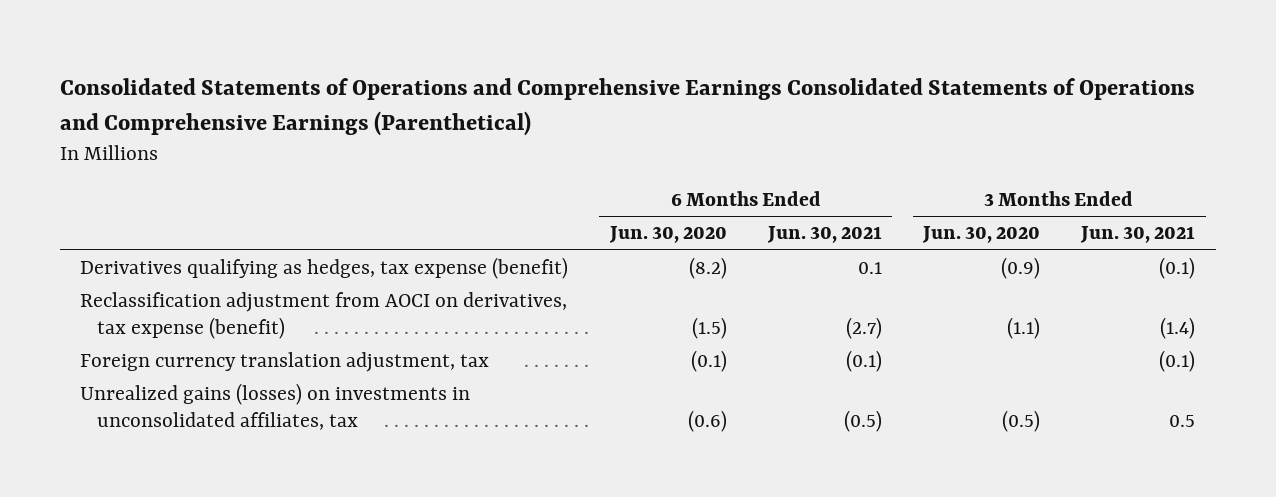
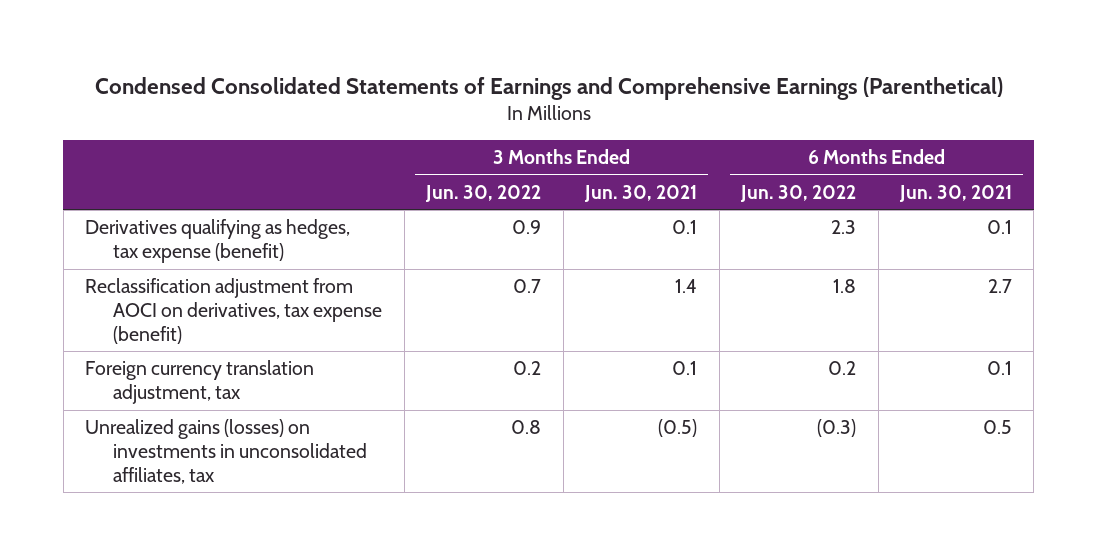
- Consolidated Statements of Operations and Comprehensive Earnings Consolidated Statements of Operations and Comprehensive Earnings (Parenthetical)
+ Condensed Consolidated Statements of Earnings and Comprehensive Earnings (Parenthetical)
- | 6 Months Ended Jun. 30, 2020 | 6 Months Ended Jun. 30, 2021 | 3 Months Ended Jun. 30, 2020 | 3 Months Ended Jun. 30, 2021
+ | 3 Months Ended Jun. 30, 2022 | 3 Months Ended Jun. 30, 2021 | 6 Months Ended Jun. 30, 2022 | 6 Months Ended Jun. 30, 2021
- Derivatives qualifying as hedges, tax expense (benefit) | (8.2) | 0.1 | (0.9) | (0.1)
- Reclassification adjustment from AOCI on derivatives, tax expense (benefit) | (1.5) | (2.7) | (1.1) | (1.4)
- Foreign currency translation adjustment, tax | (0.1) | (0.1) | | (0.1)
- Unrealized gains (losses) on investments in unconsolidated affiliates, tax | (0.6) | (0.5) | (0.5) | 0.5
+ Derivatives qualifying as hedges, tax expense (benefit) | 0.9 | 0.1 | 2.3 | 0.1
+ Reclassification adjustment from AOCI on derivatives, tax expense (benefit) | 0.7 | 1.4 | 1.8 | 2.7
+ Foreign currency translation adjustment, tax | 0.2 | 0.1 | 0.2 | 0.1
+ Unrealized gains (losses) on investments in unconsolidated affiliates, tax | 0.8 | (0.5) | (0.3) | 0.5

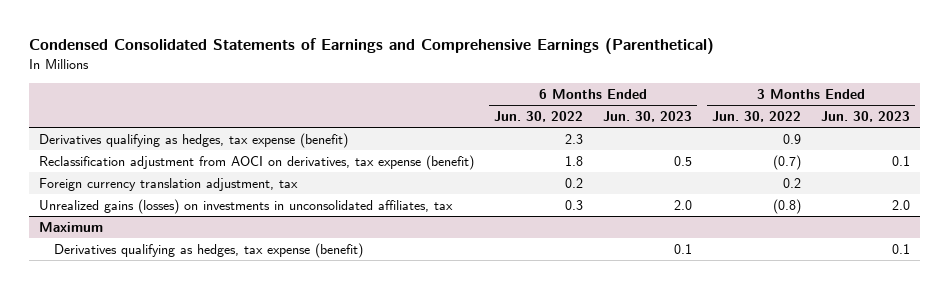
- | 3 Months Ended Jun. 30, 2022 | 3 Months Ended Jun. 30, 2021 | 6 Months Ended Jun. 30, 2022 | 6 Months Ended Jun. 30, 2021
+ | 6 Months Ended Jun. 30, 2022 | 6 Months Ended Jun. 30, 2023 | 3 Months Ended Jun. 30, 2022 | 3 Months Ended Jun. 30, 2023
- Reclassification adjustment from AOCI on derivatives, tax expense (benefit) | 0.7 | 1.4 | 1.8 | 2.7
+ Reclassification adjustment from AOCI on derivatives, tax expense (benefit) | 1.8 | 0.5 | (0.7) | 0.1
- Unrealized gains (losses) on investments in unconsolidated affiliates, tax | 0.8 | (0.5) | (0.3) | 0.5
+ Unrealized gains (losses) on investments in unconsolidated affiliates, tax | 0.3 | 2.0 | (0.8) | 2.0
+ Maximum
+ Derivatives qualifying as hedges, tax expense (benefit) | | 0.1 | | 0.1

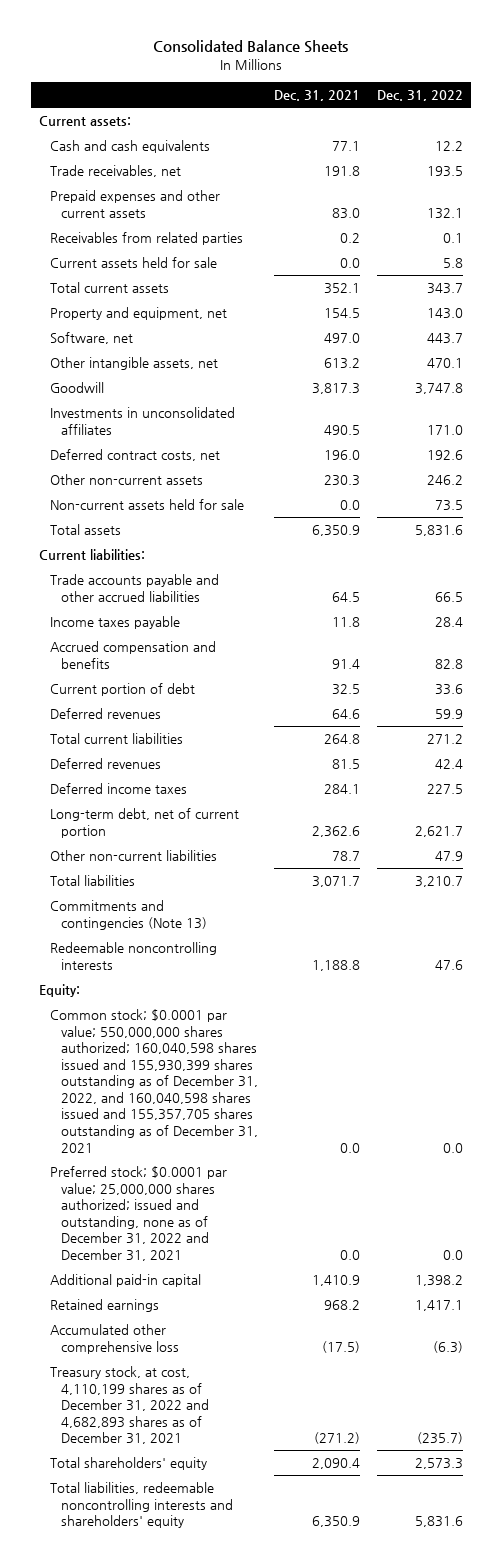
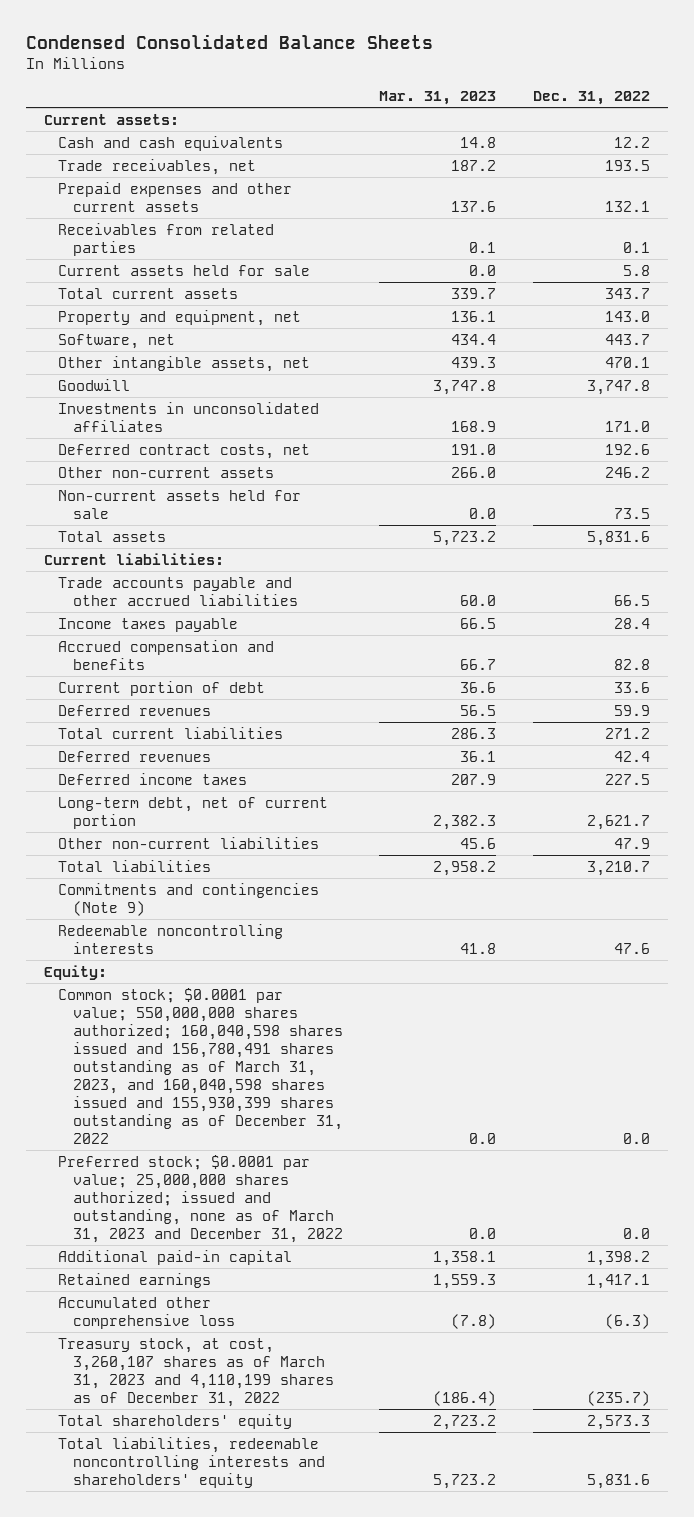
- Consolidated Balance Sheets
+ Condensed Consolidated Balance Sheets
- | Dec. 31, 2021 | Dec. 31, 2022
+ | Mar. 31, 2023 | Dec. 31, 2022
- Commitments and contingencies (Note 13)
+ Commitments and contingencies (Note 9)
- Common stock; $0.0001 par value; 550,000,000 shares authorized; 160,040,598 shares issued and 155,930,399 shares outstanding as of December 31, 2022, and 160,040,598 shares issued and 155,357,705 shares outstanding as of December 31, 2021 | 0.0 | 0.0
- Preferred stock; $0.0001 par value; 25,000,000 shares authorized; issued and outstanding, none as of December 31, 2022 and December 31, 2021 | 0.0 | 0.0
+ Common stock; $0.0001 par value; 550,000,000 shares authorized; 160,040,598 shares issued and 156,780,491 shares outstanding as of March 31, 2023, and 160,040,598 shares issued and 155,930,399 shares outstanding as of December 31, 2022 | 0.0 | 0.0
+ Preferred stock; $0.0001 par value; 25,000,000 shares authorized; issued and outstanding, none as of March 31, 2023 and December 31, 2022 | 0.0 | 0.0
- Treasury stock, at cost, 4,110,199 shares as of December 31, 2022 and 4,682,893 shares as of December 31, 2021 | (271.2) | (235.7)
+ Treasury stock, at cost, 3,260,107 shares as of March 31, 2023 and 4,110,199 shares as of December 31, 2022 | (186.4) | (235.7)

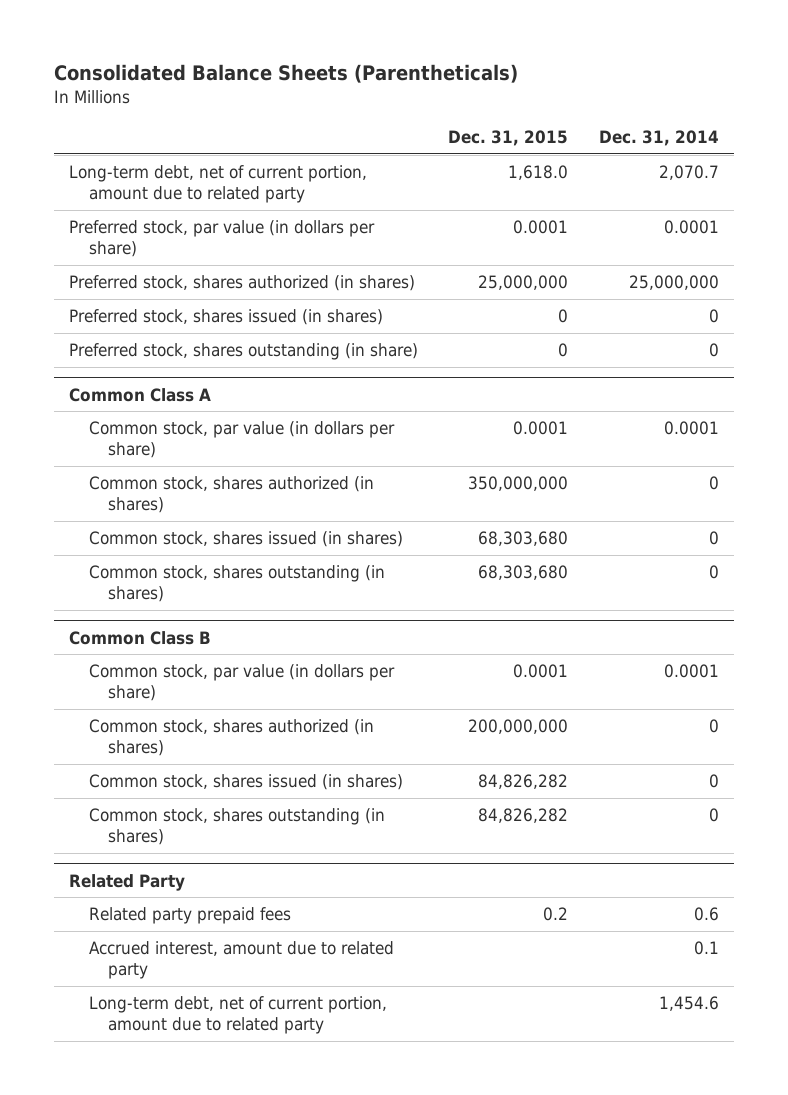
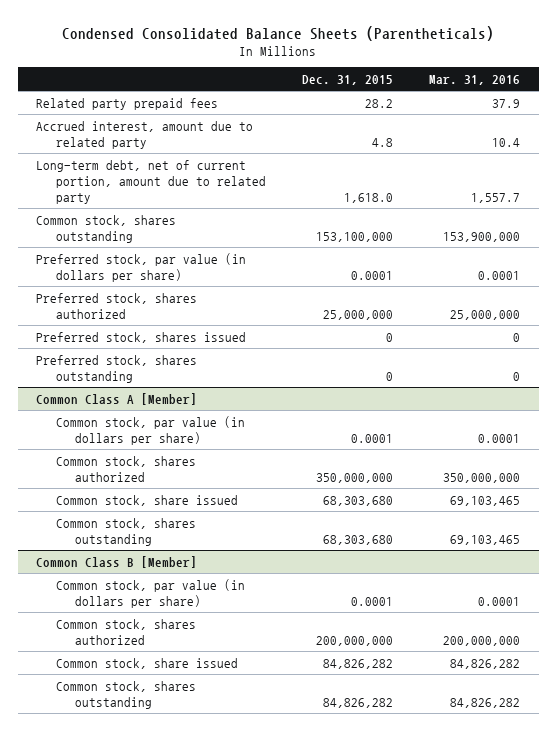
- Consolidated Balance Sheets (Parentheticals)
+ Condensed Consolidated Balance Sheets (Parentheticals)
- | Dec. 31, 2015 | Dec. 31, 2014
+ | Dec. 31, 2015 | Mar. 31, 2016
+ Related party prepaid fees | 28.2 | 37.9
+ Accrued interest, amount due to related party | 4.8 | 10.4
+ Common stock, shares outstanding | 153,100,000 | 153,900,000
- Preferred stock, shares authorized (in shares) | 25,000,000 | 25,000,000
- Preferred stock, shares issued (in shares) | 0 | 0
- Preferred stock, shares outstanding (in share) | 0 | 0
- Common Class A
+ Preferred stock, shares authorized | 25,000,000 | 25,000,000
+ Preferred stock, shares issued | 0 | 0
+ Preferred stock, shares outstanding | 0 | 0
+ Common Class A [Member]
- Common stock, shares authorized (in shares) | 350,000,000 | 0
- Common stock, shares issued (in shares) | 68,303,680 | 0
- Common stock, shares outstanding (in shares) | 68,303,680 | 0
- Common Class B
+ Common stock, shares authorized | 350,000,000 | 350,000,000
+ Common stock, share issued | 68,303,680 | 69,103,465
+ Common stock, shares outstanding | 68,303,680 | 69,103,465
+ Common Class B [Member]
- Common stock, shares authorized (in shares) | 200,000,000 | 0
- Common stock, shares issued (in shares) | 84,826,282 | 0
- Common stock, shares outstanding (in shares) | 84,826,282 | 0
- Related Party
- Related party prepaid fees | 0.2 | 0.6
- Accrued interest, amount due to related party | | 0.1
- Long-term debt, net of current portion, amount due to related party | | 1,454.6
+ Common stock, shares authorized | 200,000,000 | 200,000,000
+ Common stock, share issued | 84,826,282 | 84,826,282
+ Common stock, shares outstanding | 84,826,282 | 84,826,282

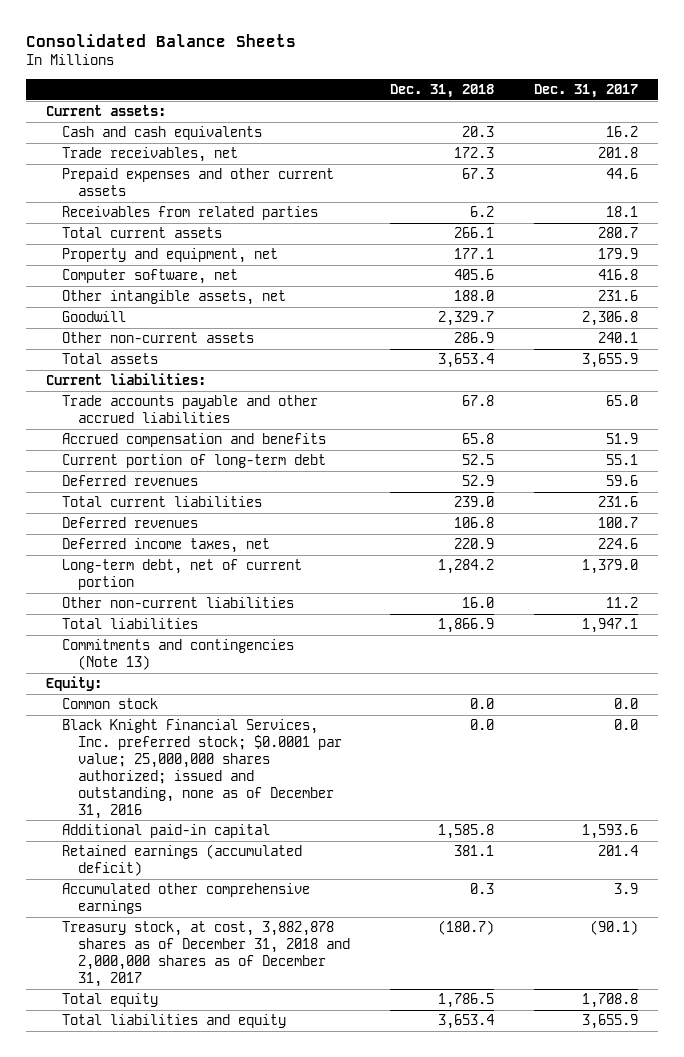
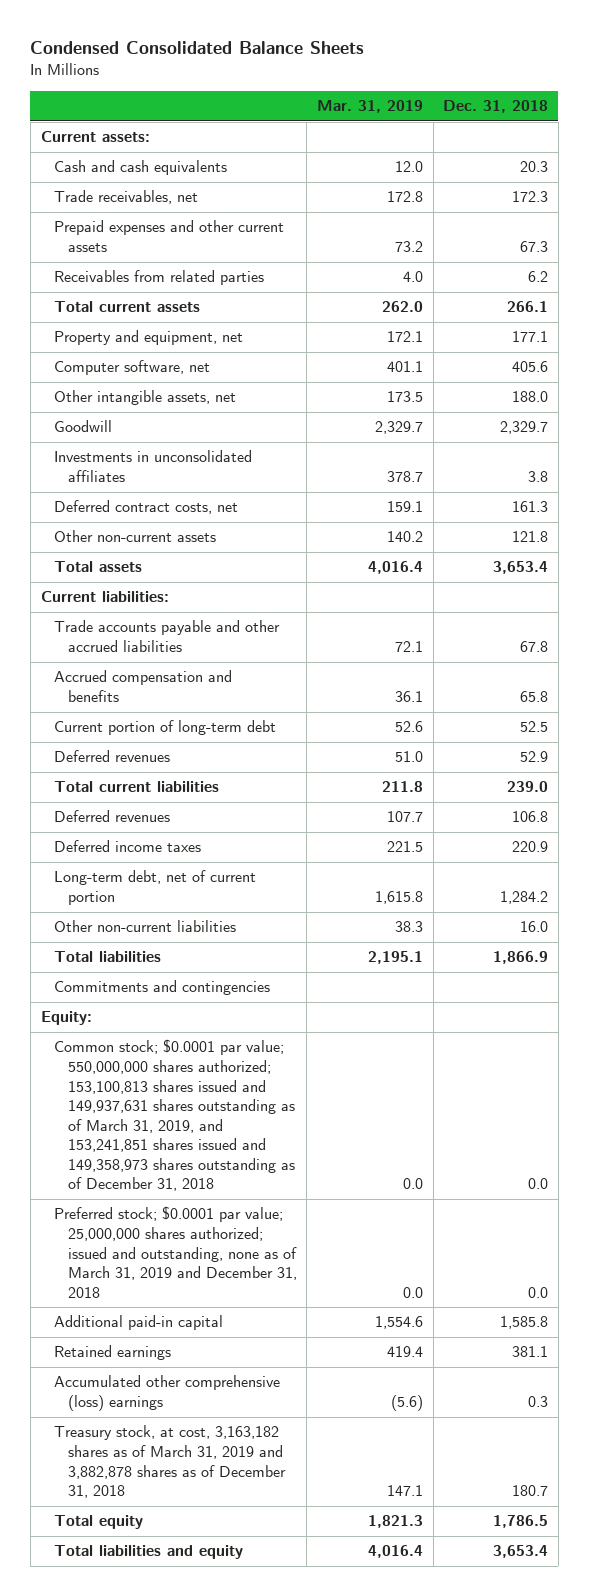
- Consolidated Balance Sheets
+ Condensed Consolidated Balance Sheets
- | Dec. 31, 2018 | Dec. 31, 2017
+ | Mar. 31, 2019 | Dec. 31, 2018
- Other non-current assets | 286.9 | 240.1
+ Investments in unconsolidated affiliates | 378.7 | 3.8
+ Deferred contract costs, net | 159.1 | 161.3
+ Other non-current assets | 140.2 | 121.8
- Deferred income taxes, net | 220.9 | 224.6
+ Deferred income taxes | 221.5 | 220.9
- Commitments and contingencies (Note 13)
+ Commitments and contingencies
- Common stock | 0.0 | 0.0
- Black Knight Financial Services, Inc. preferred stock; $0.0001 par value; 25,000,000 shares authorized; issued and outstanding, none as of December 31, 2016 | 0.0 | 0.0
+ Common stock; $0.0001 par value; 550,000,000 shares authorized; 153,100,813 shares issued and 149,937,631 shares outstanding as of March 31, 2019, and 153,241,851 shares issued and 149,358,973 shares outstanding as of December 31, 2018 | 0.0 | 0.0
+ Preferred stock; $0.0001 par value; 25,000,000 shares authorized; issued and outstanding, none as of March 31, 2019 and December 31, 2018 | 0.0 | 0.0
- Retained earnings (accumulated deficit) | 381.1 | 201.4
- Accumulated other comprehensive earnings | 0.3 | 3.9
- Treasury stock, at cost, 3,882,878 shares as of December 31, 2018 and 2,000,000 shares as of December 31, 2017 | (180.7) | (90.1)
+ Retained earnings | 419.4 | 381.1
+ Accumulated other comprehensive (loss) earnings | (5.6) | 0.3
+ Treasury stock, at cost, 3,163,182 shares as of March 31, 2019 and 3,882,878 shares as of December 31, 2018 | 147.1 | 180.7

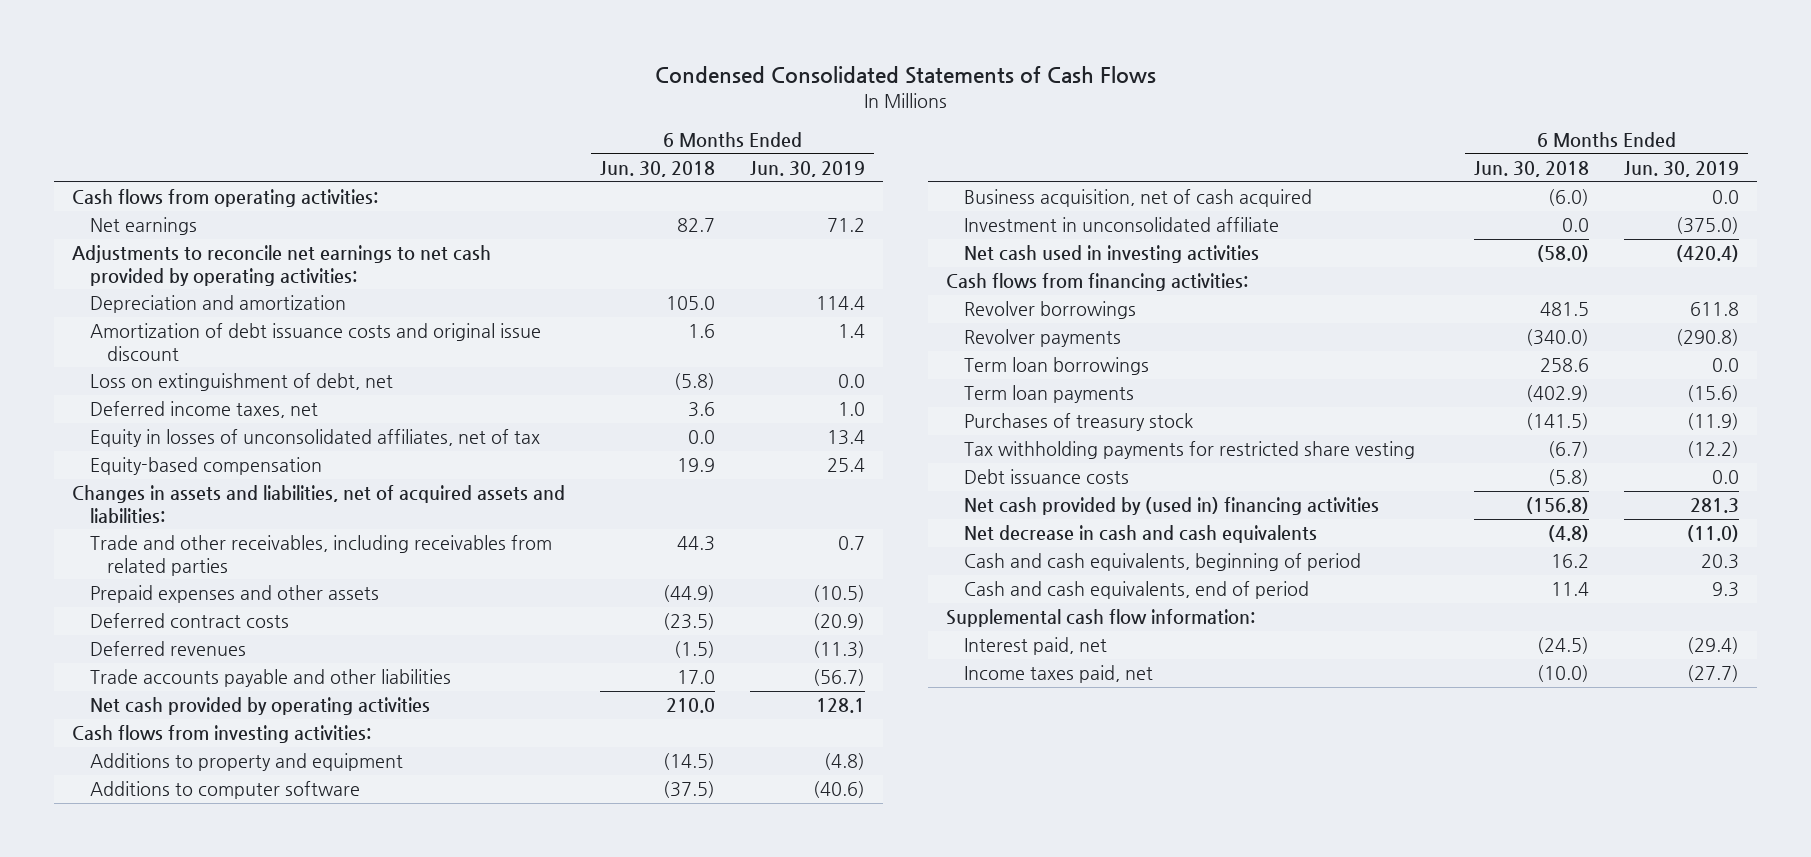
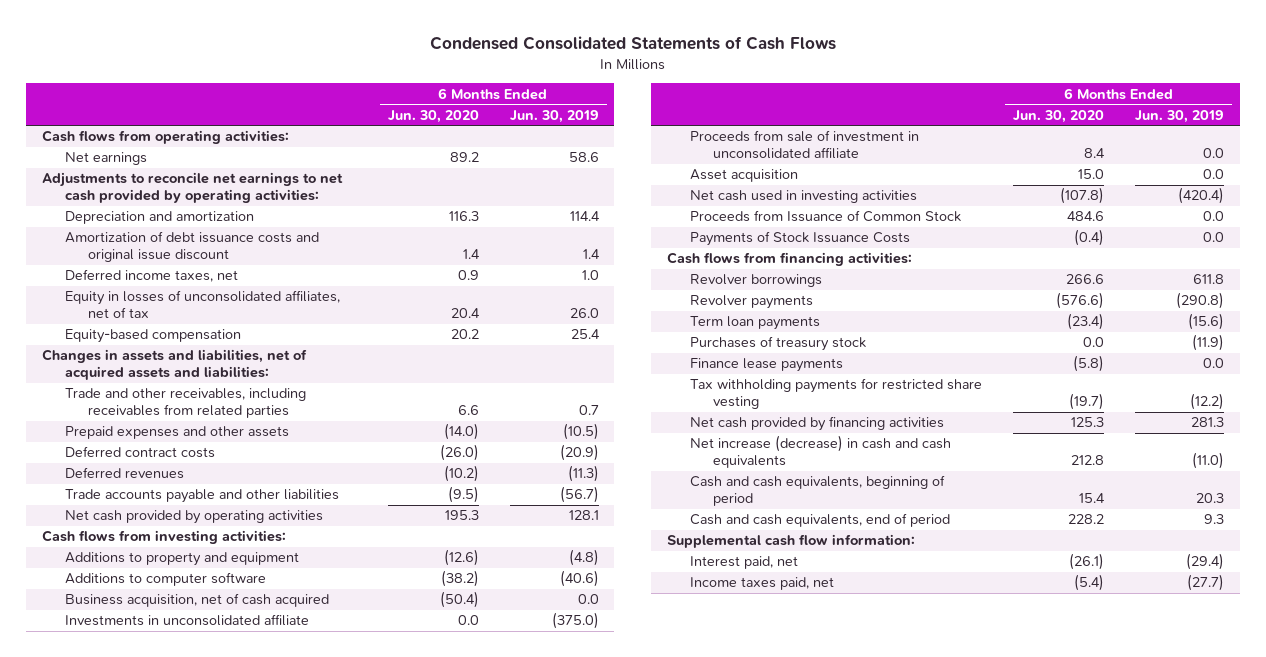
- | 6 Months Ended Jun. 30, 2018 | 6 Months Ended Jun. 30, 2019
+ | 6 Months Ended Jun. 30, 2020 | 6 Months Ended Jun. 30, 2019
- Net earnings | 82.7 | 71.2
+ Net earnings | 89.2 | 58.6
- Loss on extinguishment of debt, net | (5.8) | 0.0
- Equity in losses of unconsolidated affiliates, net of tax | 0.0 | 13.4
+ Equity in losses of unconsolidated affiliates, net of tax | 20.4 | 26.0
- Investment in unconsolidated affiliate | 0.0 | (375.0)
+ Investments in unconsolidated affiliate | 0.0 | (375.0)
+ Proceeds from sale of investment in unconsolidated affiliate | 8.4 | 0.0
+ Asset acquisition | 15.0 | 0.0
+ Proceeds from Issuance of Common Stock | 484.6 | 0.0
+ Payments of Stock Issuance Costs | (0.4) | 0.0
- Term loan borrowings | 258.6 | 0.0
+ Finance lease payments | (5.8) | 0.0
- Debt issuance costs | (5.8) | 0.0
- Net cash provided by (used in) financing activities | (156.8) | 281.3
- Net decrease in cash and cash equivalents | (4.8) | (11.0)
+ Net cash provided by financing activities | 125.3 | 281.3
+ Net increase (decrease) in cash and cash equivalents | 212.8 | (11.0)

